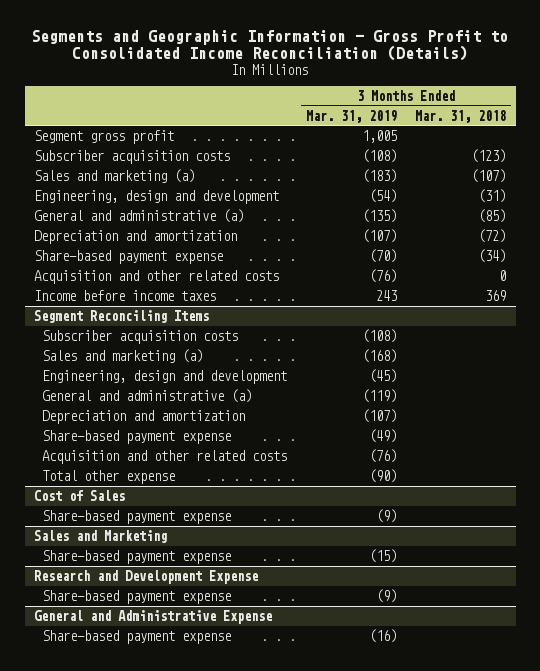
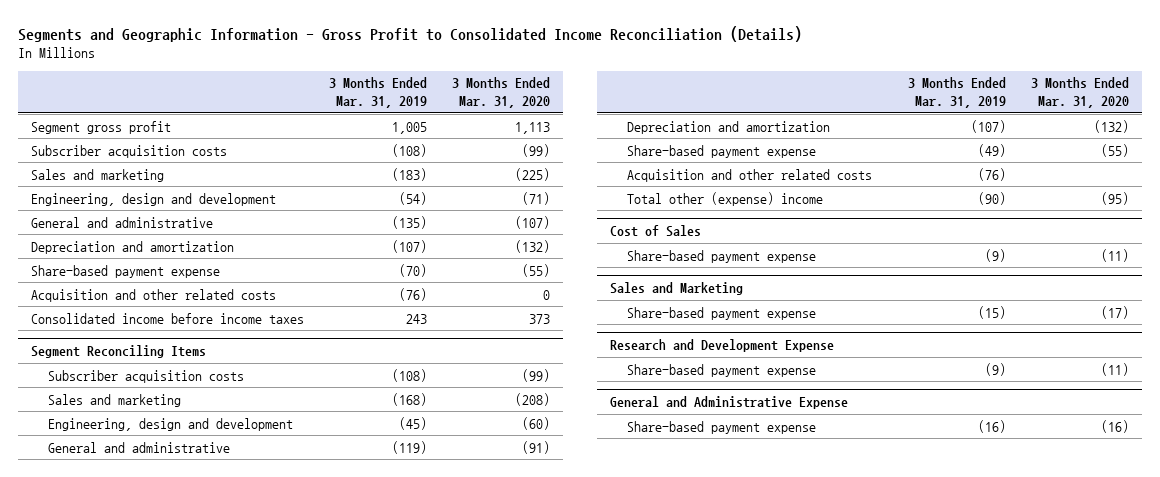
- | 3 Months Ended Mar. 31, 2019 | 3 Months Ended Mar. 31, 2018
+ | 3 Months Ended Mar. 31, 2019 | 3 Months Ended Mar. 31, 2020
- Sales and marketing (a) | (183) | (107)
+ Sales and marketing | (183) | (225)
- General and administrative (a) | (135) | (85)
+ General and administrative | (135) | (107)
- Income before income taxes | 243 | 369
+ Consolidated income before income taxes | 243 | 373
@ Segment Reconciling Items
- Sales and marketing (a) | (168) |
+ Sales and marketing | (168) | (208)
- General and administrative (a) | (119) |
+ General and administrative | (119) | (91)
- Total other expense | (90) |
+ Total other (expense) income | (90) | (95)

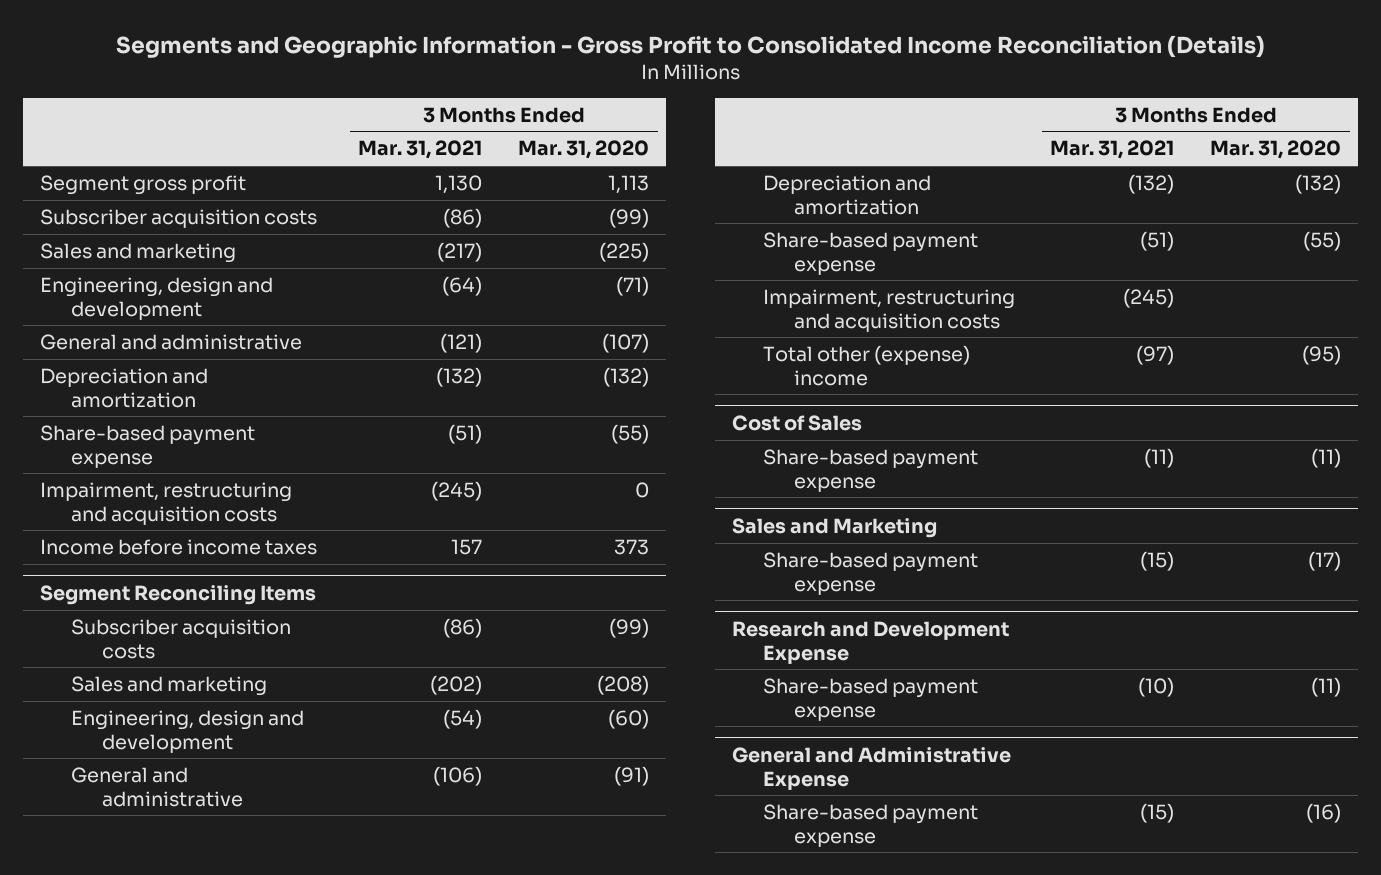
- | 3 Months Ended Mar. 31, 2019 | 3 Months Ended Mar. 31, 2020
+ | 3 Months Ended Mar. 31, 2021 | 3 Months Ended Mar. 31, 2020
- Acquisition and other related costs | (76) | 0
- Consolidated income before income taxes | 243 | 373
+ Impairment, restructuring and acquisition costs | (245) | 0
+ Income before income taxes | 157 | 373
@ Segment Reconciling Items
- Acquisition and other related costs | (76) |
+ Impairment, restructuring and acquisition costs | (245) |

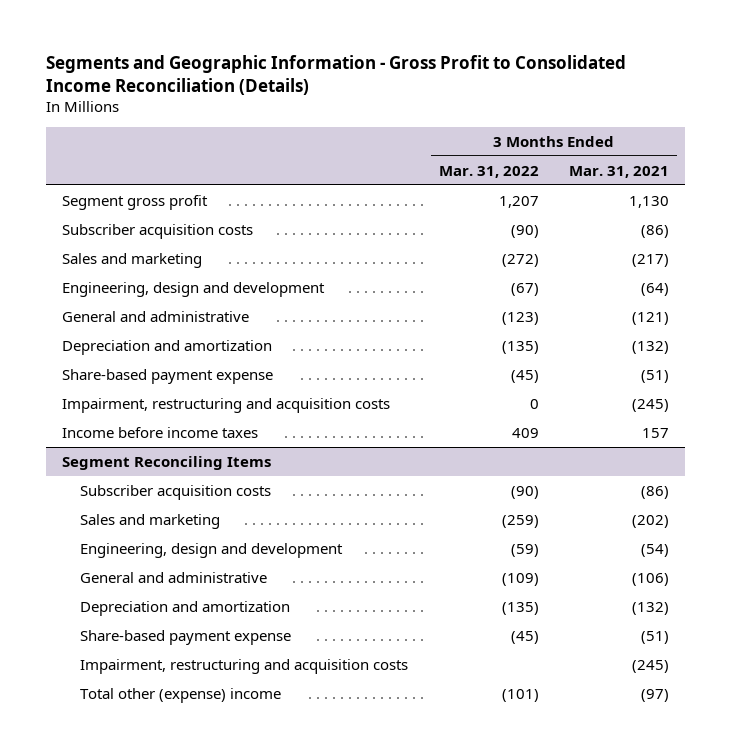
- | 3 Months Ended Mar. 31, 2021 | 3 Months Ended Mar. 31, 2020
+ | 3 Months Ended Mar. 31, 2022 | 3 Months Ended Mar. 31, 2021
- Cost of Sales
- Share-based payment expense | (11) | (11)
- Sales and Marketing
- Share-based payment expense | (15) | (17)
- Research and Development Expense
- Share-based payment expense | (10) | (11)
- General and Administrative Expense
- Share-based payment expense | (15) | (16)

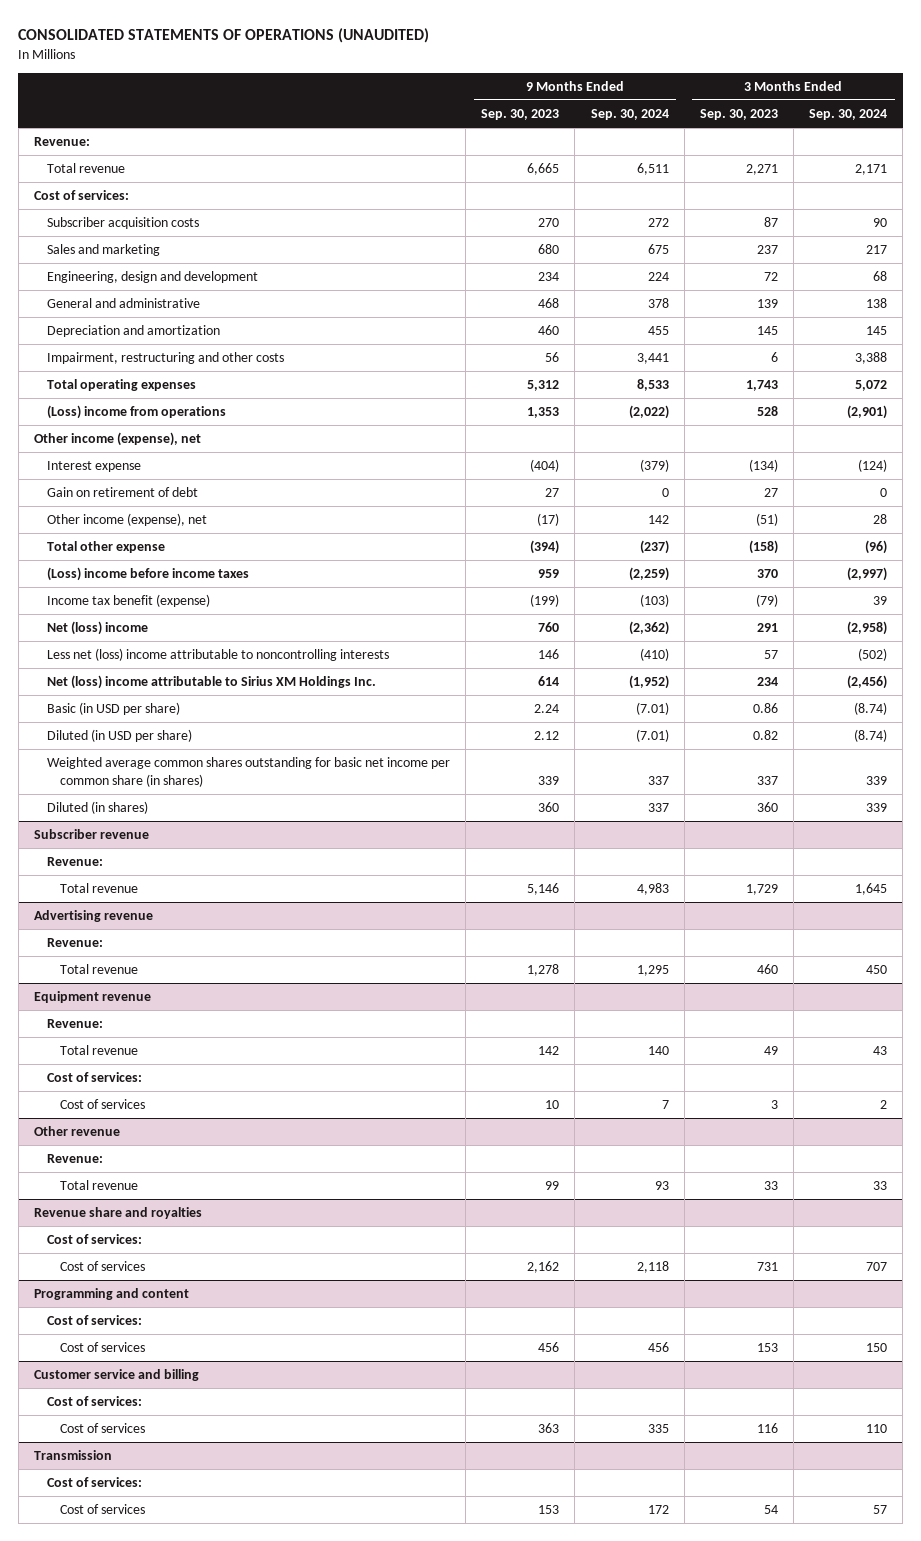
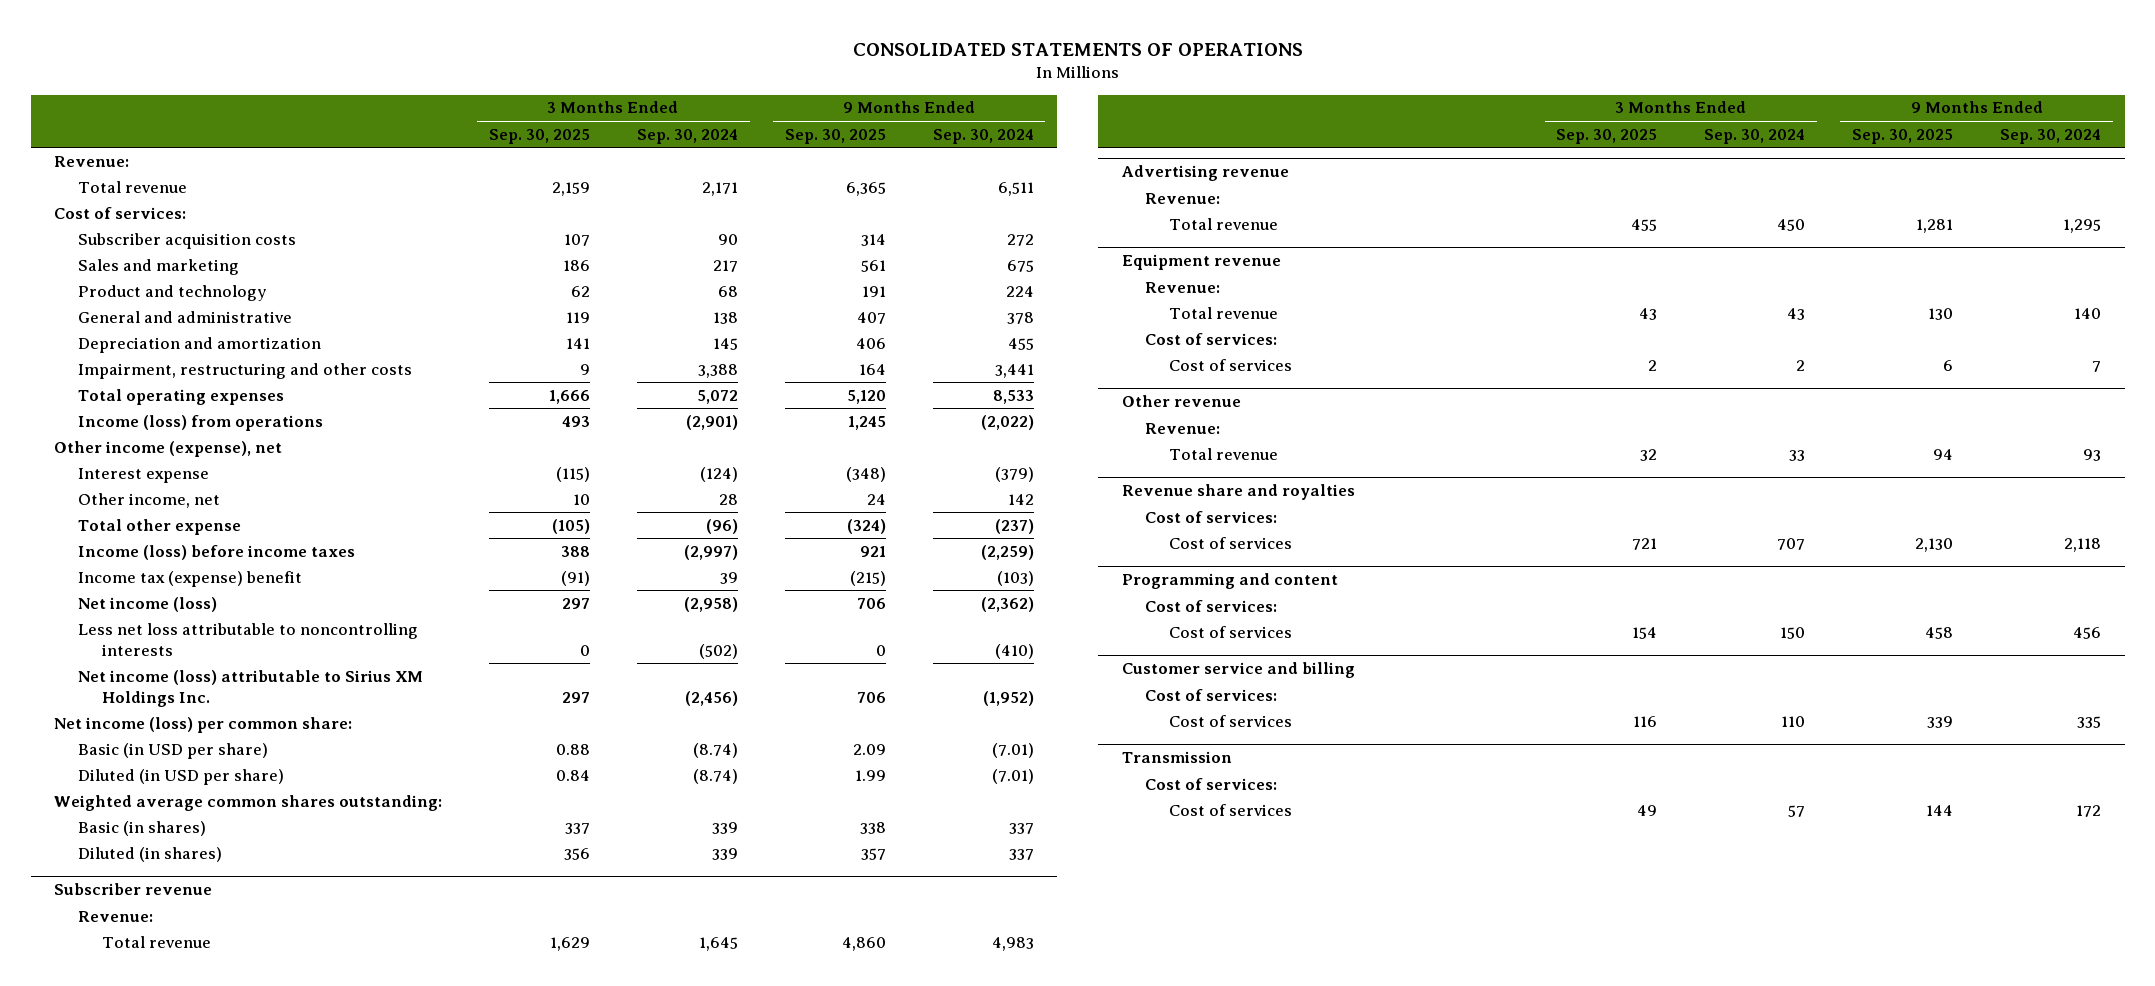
- CONSOLIDATED STATEMENTS OF OPERATIONS (UNAUDITED)
+ CONSOLIDATED STATEMENTS OF OPERATIONS
- | 9 Months Ended Sep. 30, 2023 | 9 Months Ended Sep. 30, 2024 | 3 Months Ended Sep. 30, 2023 | 3 Months Ended Sep. 30, 2024
+ | 3 Months Ended Sep. 30, 2025 | 3 Months Ended Sep. 30, 2024 | 9 Months Ended Sep. 30, 2025 | 9 Months Ended Sep. 30, 2024
- Engineering, design and development | 234 | 224 | 72 | 68
+ Product and technology | 62 | 68 | 191 | 224
- (Loss) income from operations | 1,353 | (2,022) | 528 | (2,901)
+ Income (loss) from operations | 493 | (2,901) | 1,245 | (2,022)
- Gain on retirement of debt | 27 | 0 | 27 | 0
- Other income (expense), net | (17) | 142 | (51) | 28
+ Other income, net | 10 | 28 | 24 | 142
- (Loss) income before income taxes | 959 | (2,259) | 370 | (2,997)
- Income tax benefit (expense) | (199) | (103) | (79) | 39
- Net (loss) income | 760 | (2,362) | 291 | (2,958)
- Less net (loss) income attributable to noncontrolling interests | 146 | (410) | 57 | (502)
- Net (loss) income attributable to Sirius XM Holdings Inc. | 614 | (1,952) | 234 | (2,456)
+ Income (loss) before income taxes | 388 | (2,997) | 921 | (2,259)
+ Income tax (expense) benefit | (91) | 39 | (215) | (103)
+ Net income (loss) | 297 | (2,958) | 706 | (2,362)
+ Less net loss attributable to noncontrolling interests | 0 | (502) | 0 | (410)
+ Net income (loss) attributable to Sirius XM Holdings Inc. | 297 | (2,456) | 706 | (1,952)
+ Net income (loss) per common share:
- Weighted average common shares outstanding for basic net income per common share (in shares) | 339 | 337 | 337 | 339
+ Weighted average common shares outstanding:
+ Basic (in shares) | 337 | 339 | 338 | 337

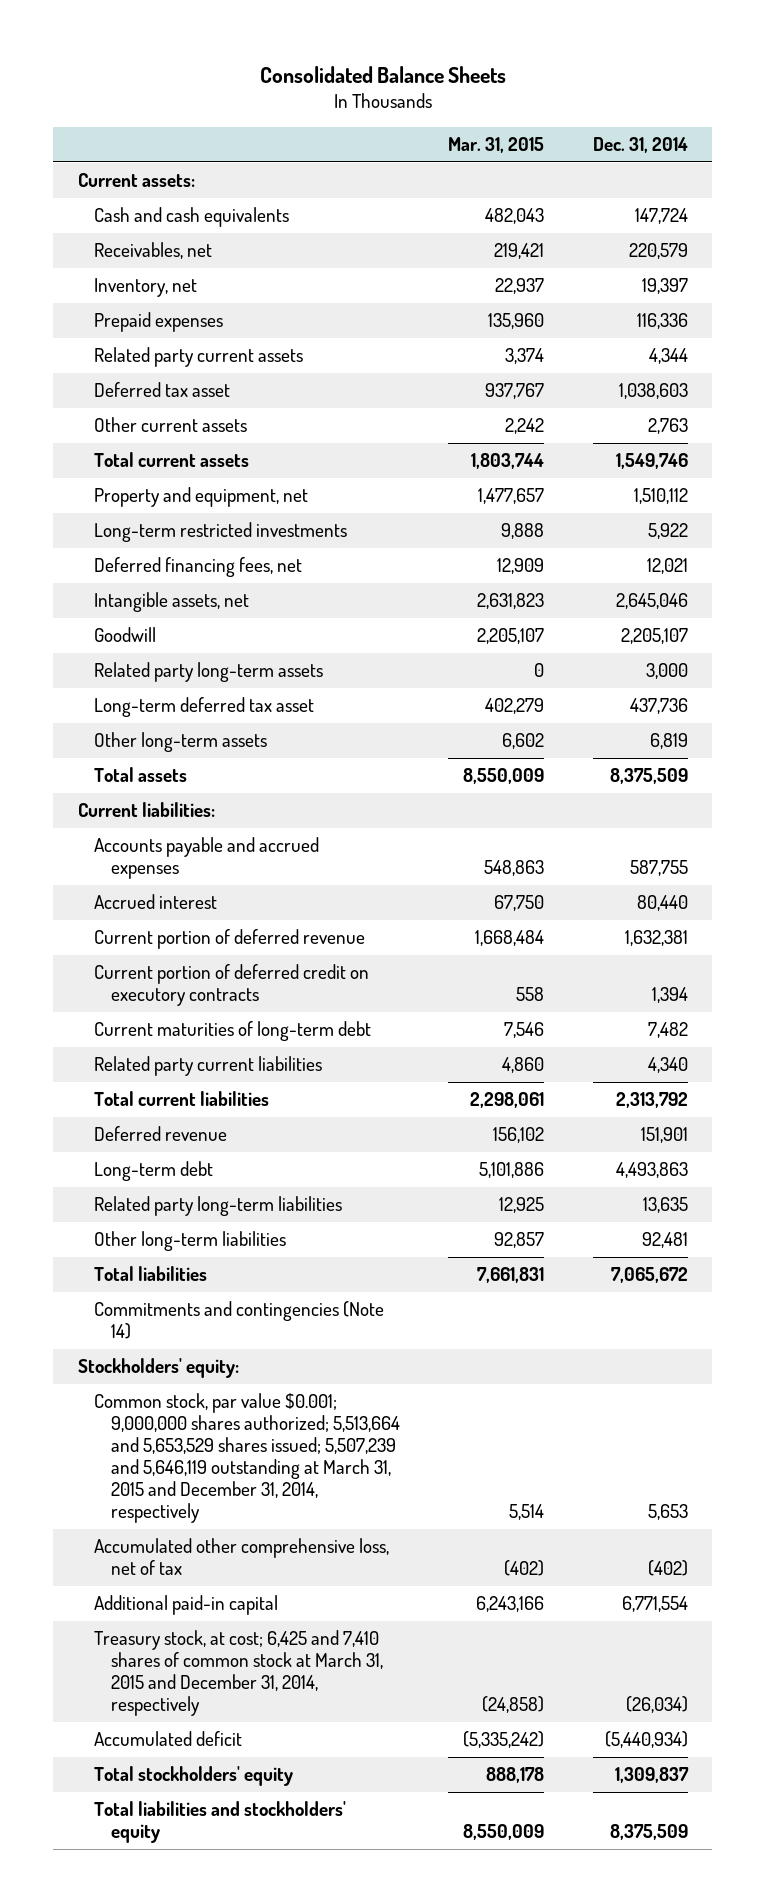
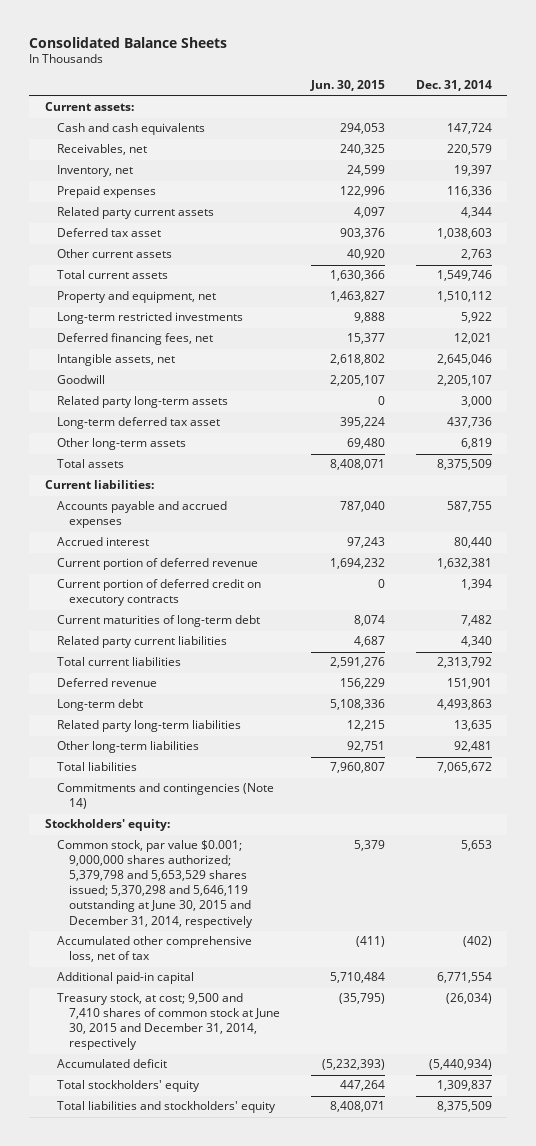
- | Mar. 31, 2015 | Dec. 31, 2014
+ | Jun. 30, 2015 | Dec. 31, 2014
- Common stock, par value $0.001; 9,000,000 shares authorized; 5,513,664 and 5,653,529 shares issued; 5,507,239 and 5,646,119 outstanding at March 31, 2015 and December 31, 2014, respectively | 5,514 | 5,653
+ Common stock, par value $0.001; 9,000,000 shares authorized; 5,379,798 and 5,653,529 shares issued; 5,370,298 and 5,646,119 outstanding at June 30, 2015 and December 31, 2014, respectively | 5,379 | 5,653
- Treasury stock, at cost; 6,425 and 7,410 shares of common stock at March 31, 2015 and December 31, 2014, respectively | (24,858) | (26,034)
+ Treasury stock, at cost; 9,500 and 7,410 shares of common stock at June 30, 2015 and December 31, 2014, respectively | (35,795) | (26,034)

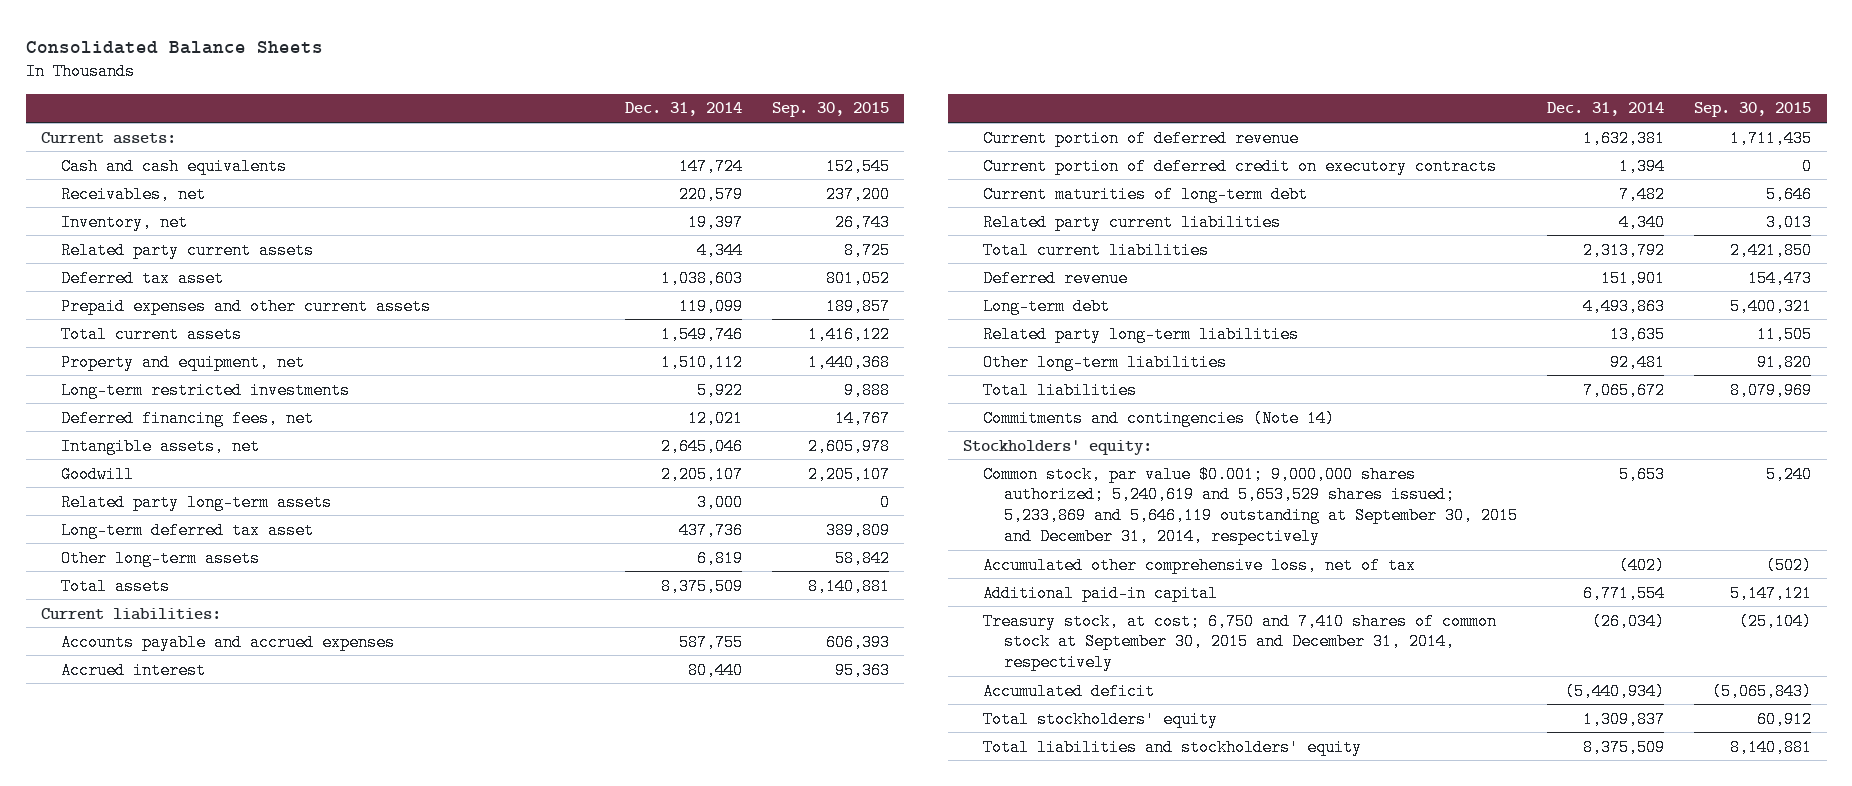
- | Jun. 30, 2015 | Dec. 31, 2014
+ | Dec. 31, 2014 | Sep. 30, 2015
- Prepaid expenses | 122,996 | 116,336
- Other current assets | 40,920 | 2,763
+ Prepaid expenses and other current assets | 119,099 | 189,857
- Common stock, par value $0.001; 9,000,000 shares authorized; 5,379,798 and 5,653,529 shares issued; 5,370,298 and 5,646,119 outstanding at June 30, 2015 and December 31, 2014, respectively | 5,379 | 5,653
+ Common stock, par value $0.001; 9,000,000 shares authorized; 5,240,619 and 5,653,529 shares issued; 5,233,869 and 5,646,119 outstanding at September 30, 2015 and December 31, 2014, respectively | 5,653 | 5,240
- Treasury stock, at cost; 9,500 and 7,410 shares of common stock at June 30, 2015 and December 31, 2014, respectively | (35,795) | (26,034)
+ Treasury stock, at cost; 6,750 and 7,410 shares of common stock at September 30, 2015 and December 31, 2014, respectively | (26,034) | (25,104)

